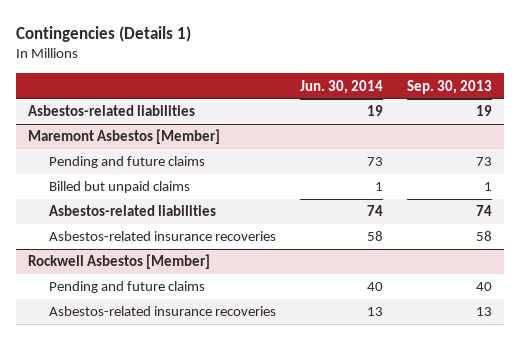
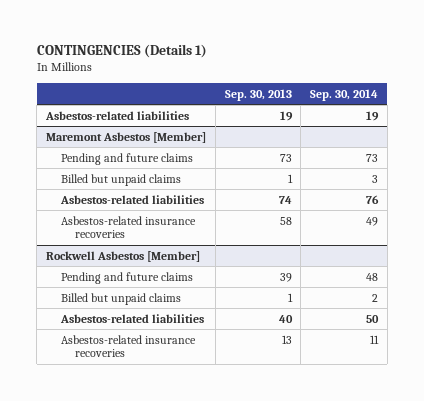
- Contingencies (Details 1)
+ CONTINGENCIES (Details 1)
- | Jun. 30, 2014 | Sep. 30, 2013
+ | Sep. 30, 2013 | Sep. 30, 2014
@ Rockwell Asbestos [Member]
- Pending and future claims | 40 | 40
+ Pending and future claims | 39 | 48
+ Billed but unpaid claims | 1 | 2
+ Asbestos-related liabilities | 40 | 50

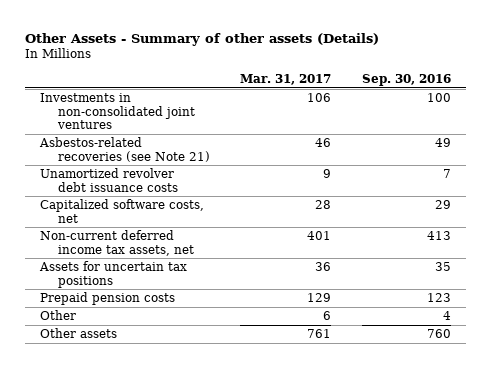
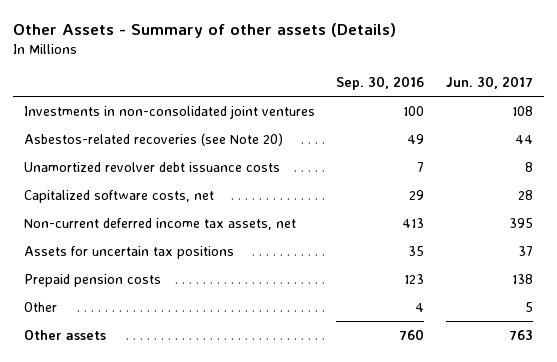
- | Mar. 31, 2017 | Sep. 30, 2016
+ | Sep. 30, 2016 | Jun. 30, 2017
- Asbestos-related recoveries (see Note 21) | 46 | 49
+ Asbestos-related recoveries (see Note 20) | 49 | 44

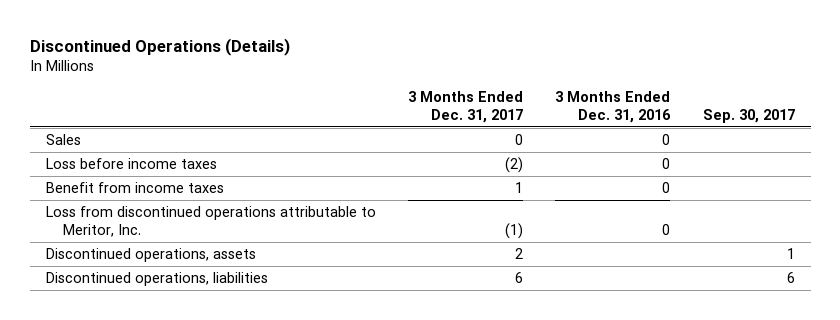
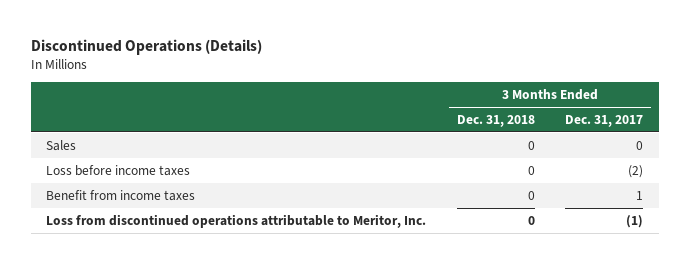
- | 3 Months Ended Dec. 31, 2017 | 3 Months Ended Dec. 31, 2016 | Sep. 30, 2017
+ | 3 Months Ended Dec. 31, 2018 | 3 Months Ended Dec. 31, 2017
- Discontinued operations, assets | 2 | | 1
- Discontinued operations, liabilities | 6 | | 6

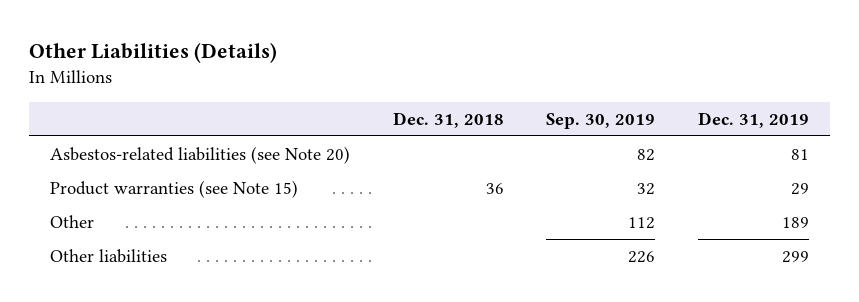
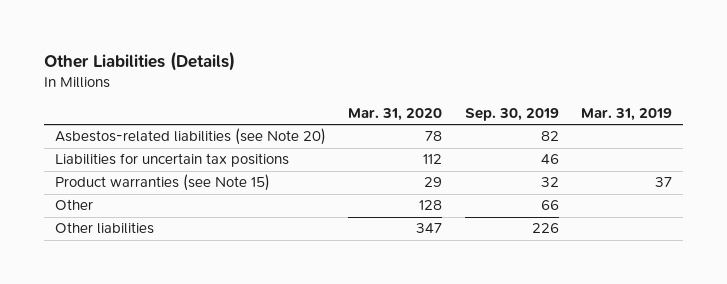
- | Dec. 31, 2018 | Sep. 30, 2019 | Dec. 31, 2019
+ | Mar. 31, 2020 | Sep. 30, 2019 | Mar. 31, 2019
+ Liabilities for uncertain tax positions | 112 | 46 |
- Other | | 112 | 189
+ Other | 128 | 66 |

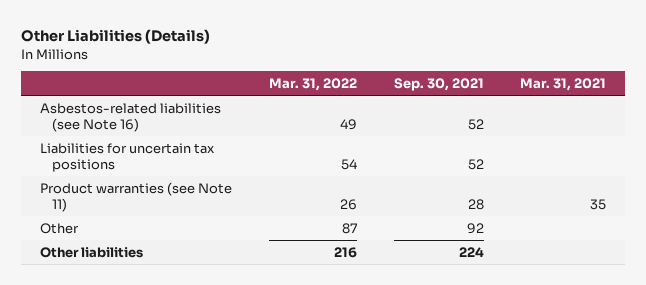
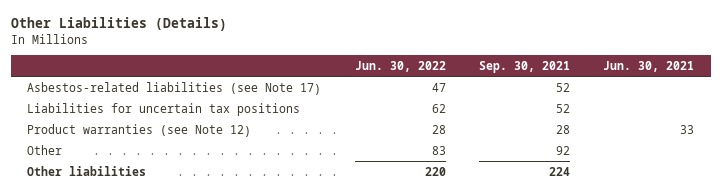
- | Mar. 31, 2022 | Sep. 30, 2021 | Mar. 31, 2021
+ | Jun. 30, 2022 | Sep. 30, 2021 | Jun. 30, 2021
- Asbestos-related liabilities (see Note 16) | 49 | 52 |
+ Asbestos-related liabilities (see Note 17) | 47 | 52 |
- Product warranties (see Note 11) | 26 | 28 | 35
+ Product warranties (see Note 12) | 28 | 28 | 33

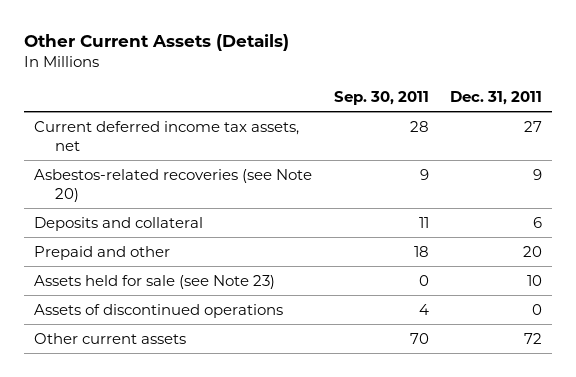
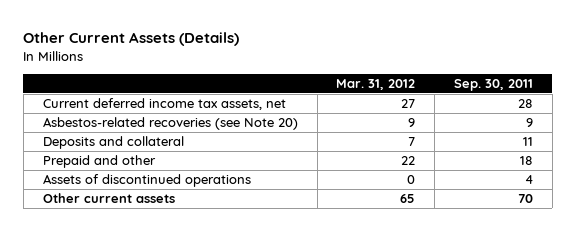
- | Sep. 30, 2011 | Dec. 31, 2011
+ | Mar. 31, 2012 | Sep. 30, 2011
- Assets held for sale (see Note 23) | 0 | 10

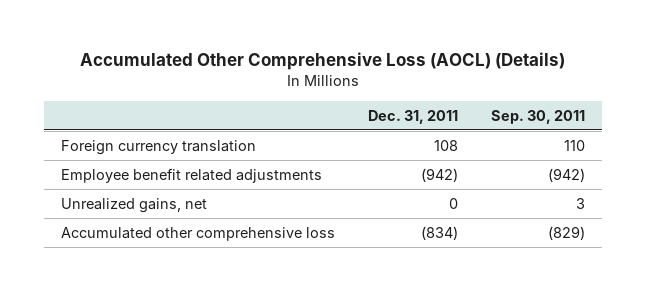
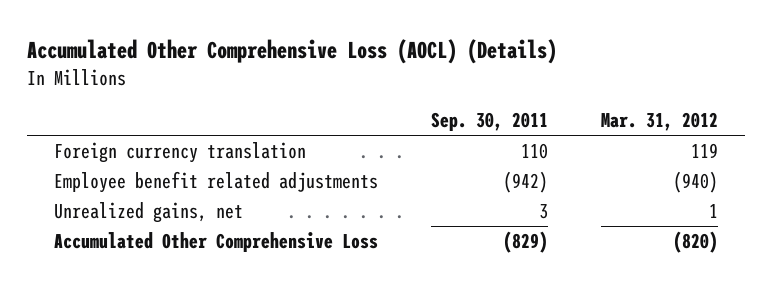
- | Dec. 31, 2011 | Sep. 30, 2011
+ | Sep. 30, 2011 | Mar. 31, 2012
- Accumulated other comprehensive loss | (834) | (829)
+ Accumulated Other Comprehensive Loss | (829) | (820)

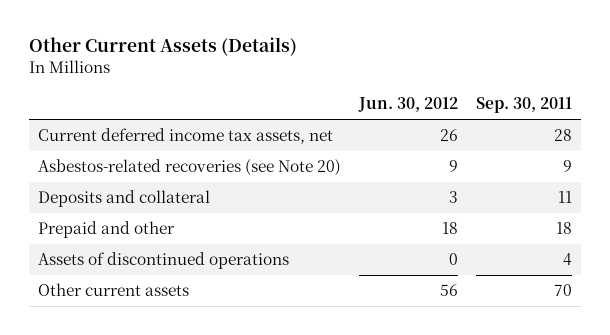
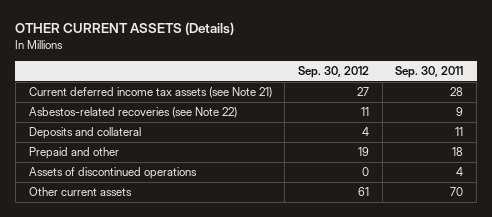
- Other Current Assets (Details)
+ OTHER CURRENT ASSETS (Details)
- | Jun. 30, 2012 | Sep. 30, 2011
+ | Sep. 30, 2012 | Sep. 30, 2011
- Current deferred income tax assets, net | 26 | 28
- Asbestos-related recoveries (see Note 20) | 9 | 9
+ Current deferred income tax assets (see Note 21) | 27 | 28
+ Asbestos-related recoveries (see Note 22) | 11 | 9

